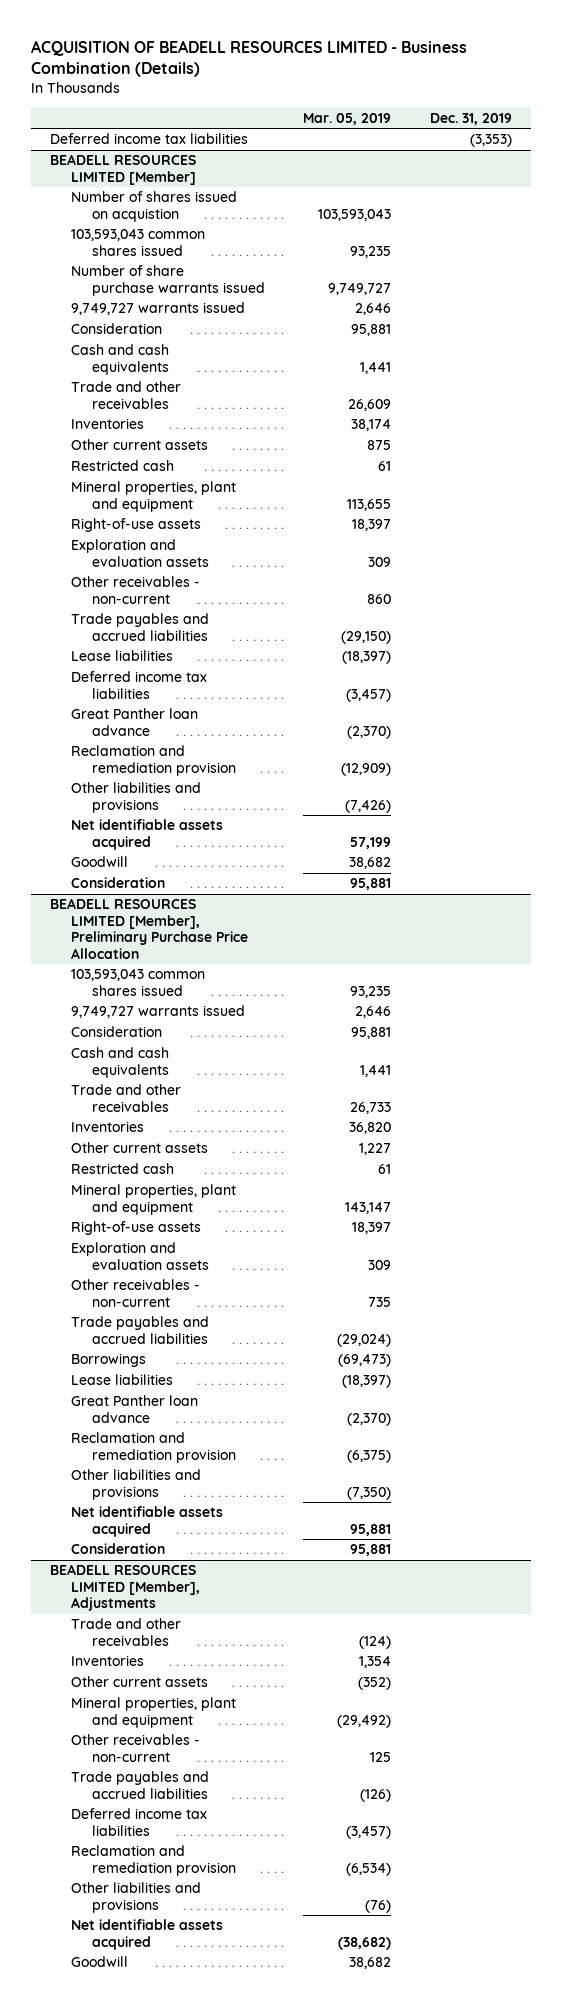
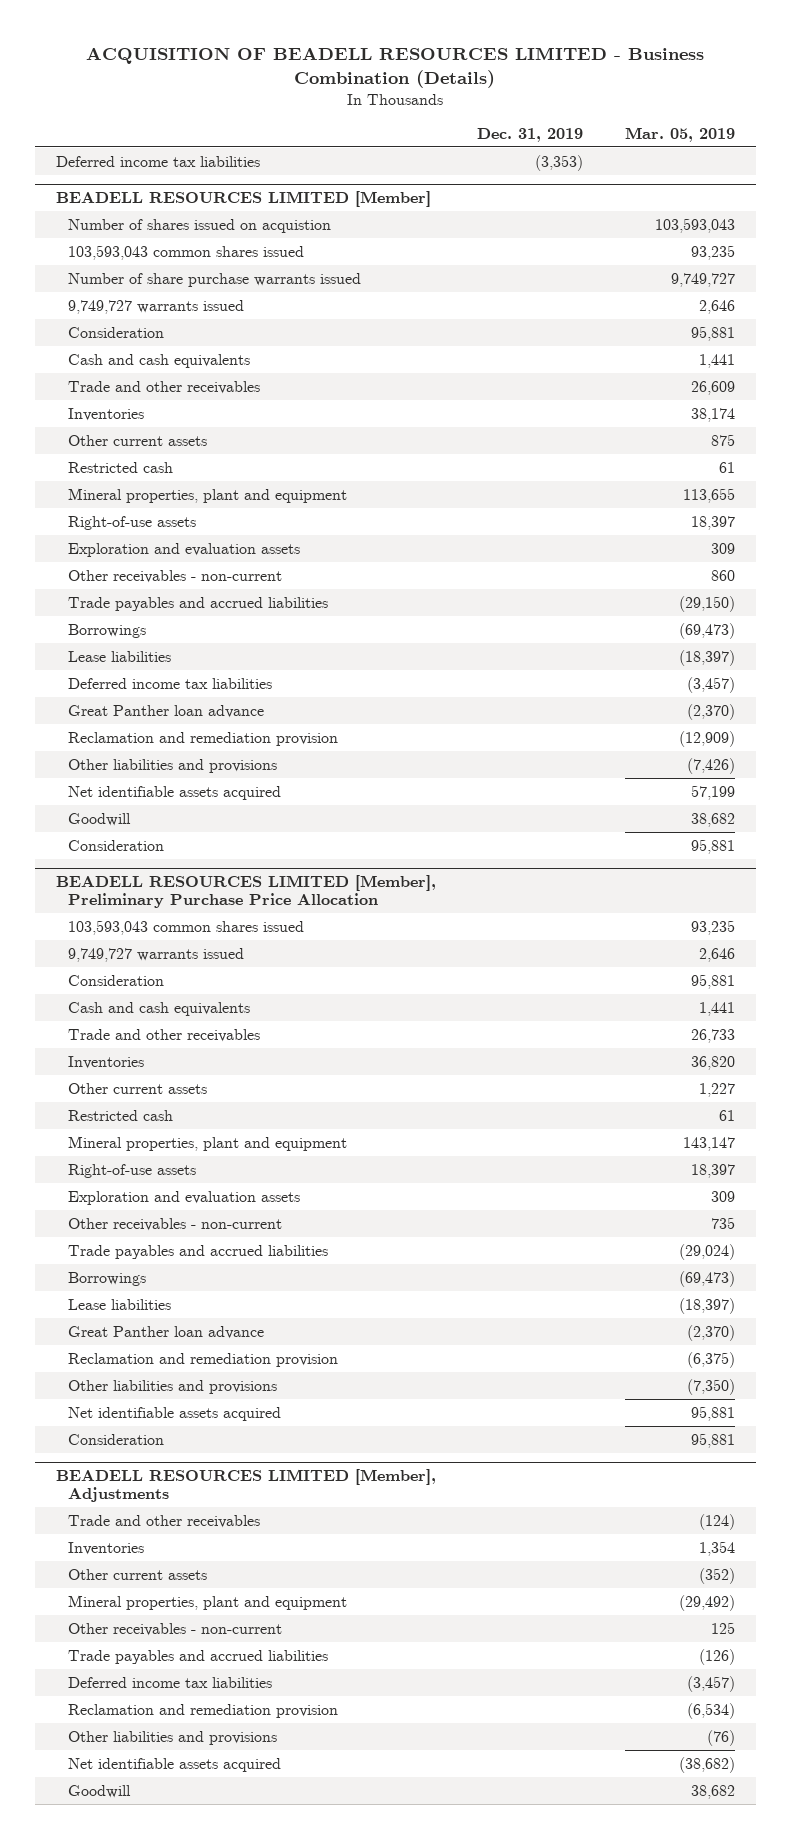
- | Mar. 05, 2019 | Dec. 31, 2019
+ | Dec. 31, 2019 | Mar. 05, 2019
@ BEADELL RESOURCES LIMITED [Member]
+ Borrowings | | (69,473)

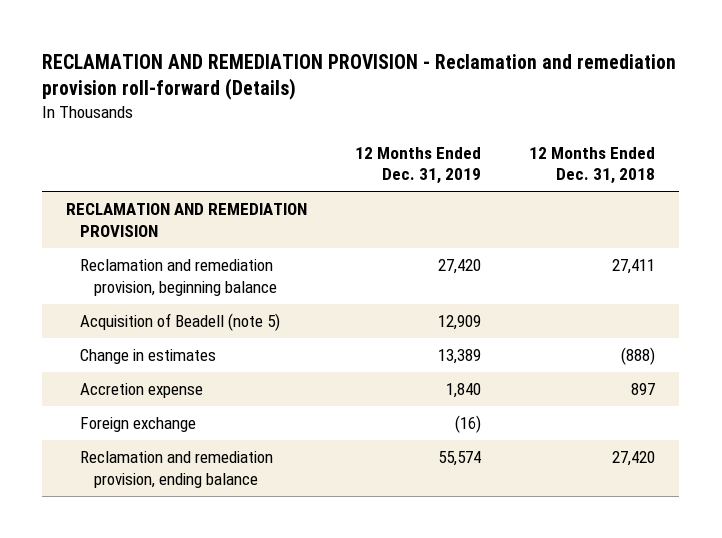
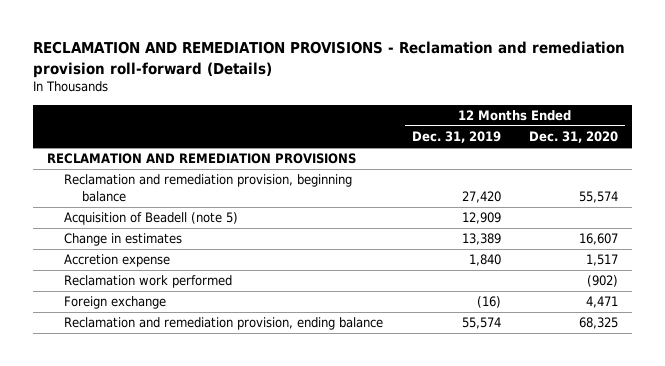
- RECLAMATION AND REMEDIATION PROVISION - Reclamation and remediation provision roll-forward (Details)
+ RECLAMATION AND REMEDIATION PROVISIONS - Reclamation and remediation provision roll-forward (Details)
- | 12 Months Ended Dec. 31, 2019 | 12 Months Ended Dec. 31, 2018
+ | 12 Months Ended Dec. 31, 2019 | 12 Months Ended Dec. 31, 2020
- RECLAMATION AND REMEDIATION PROVISION
+ RECLAMATION AND REMEDIATION PROVISIONS
+ Reclamation work performed | | (902)

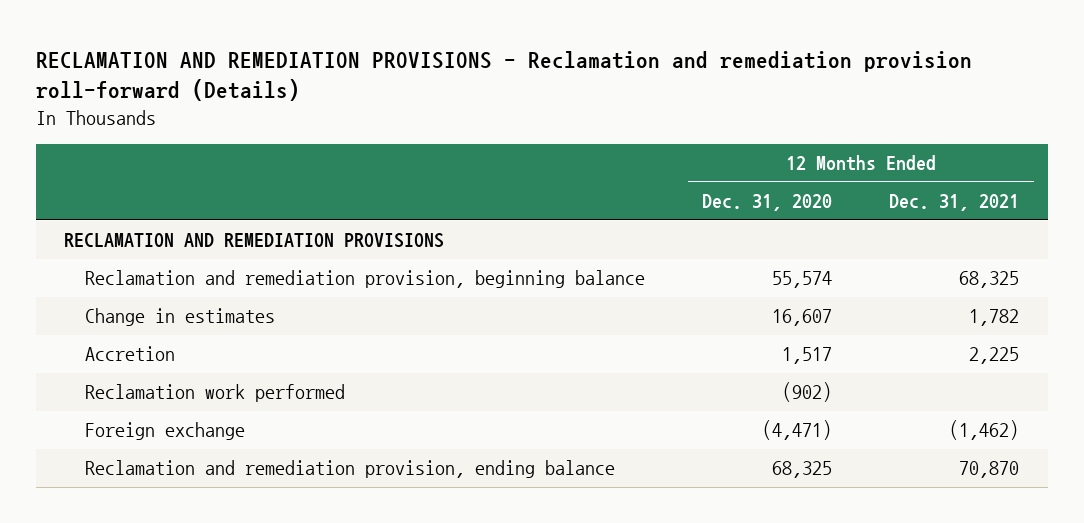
- | 12 Months Ended Dec. 31, 2019 | 12 Months Ended Dec. 31, 2020
+ | 12 Months Ended Dec. 31, 2020 | 12 Months Ended Dec. 31, 2021
- Acquisition of Beadell (note 5) | 12,909 |
- Accretion expense | 1,840 | 1,517
+ Accretion | 1,517 | 2,225
- Foreign exchange | (16) | 4,471
+ Foreign exchange | (4,471) | (1,462)

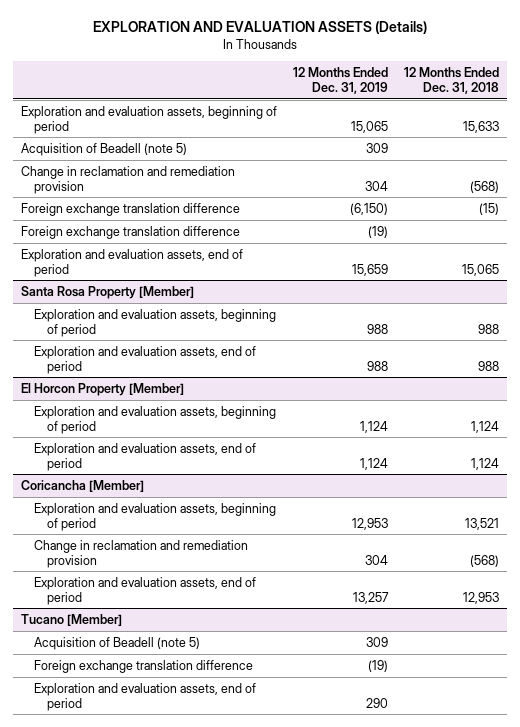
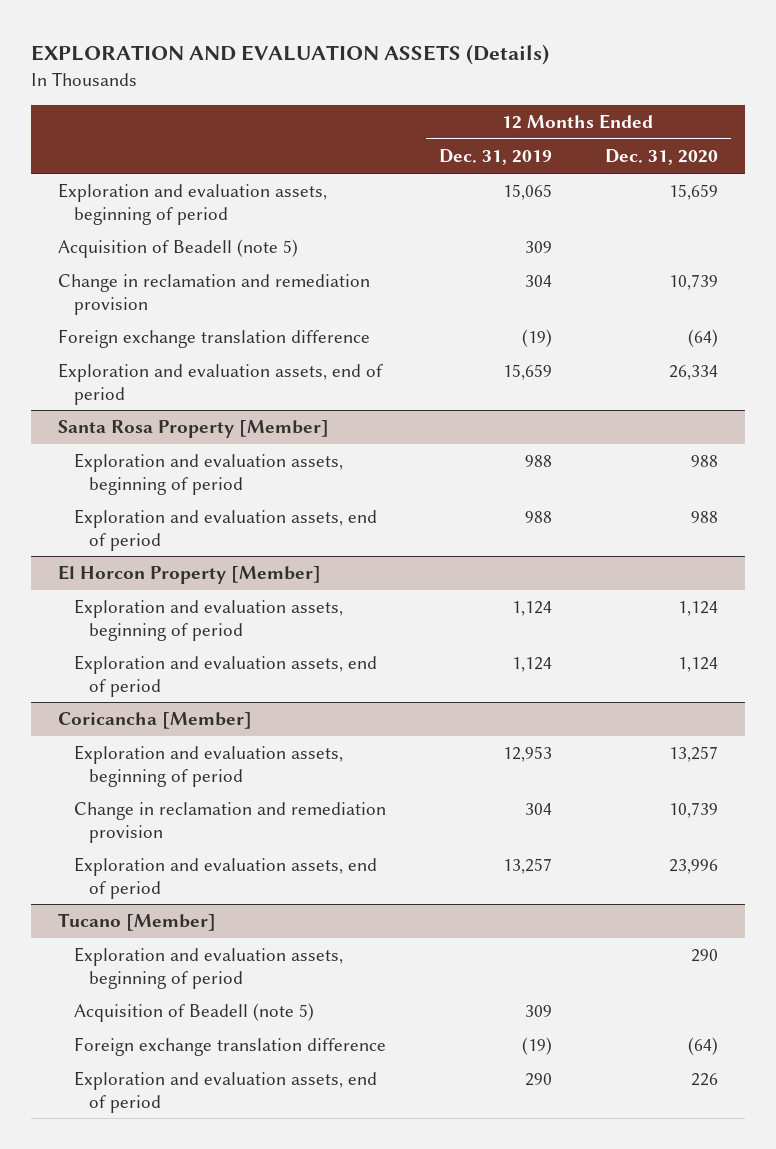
- | 12 Months Ended Dec. 31, 2019 | 12 Months Ended Dec. 31, 2018
+ | 12 Months Ended Dec. 31, 2019 | 12 Months Ended Dec. 31, 2020
- Foreign exchange translation difference | (6,150) | (15)
@ Tucano [Member]
+ Exploration and evaluation assets, beginning of period | | 290

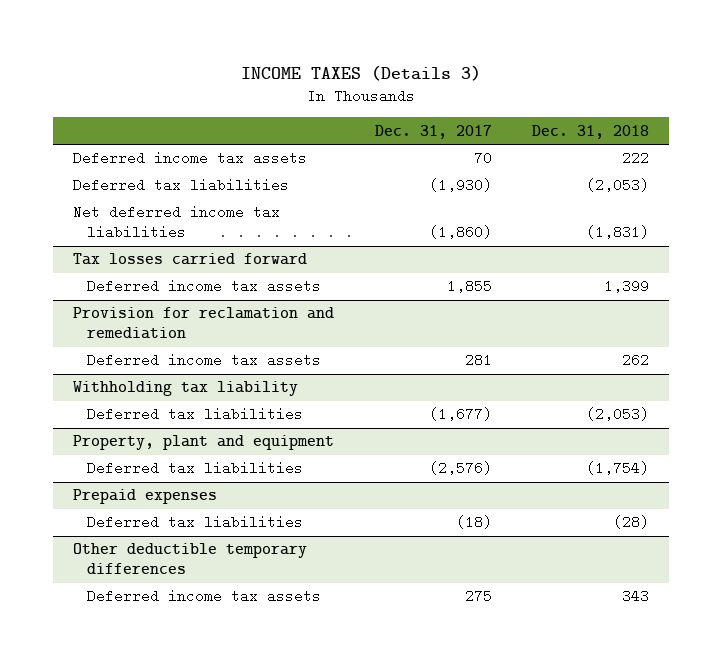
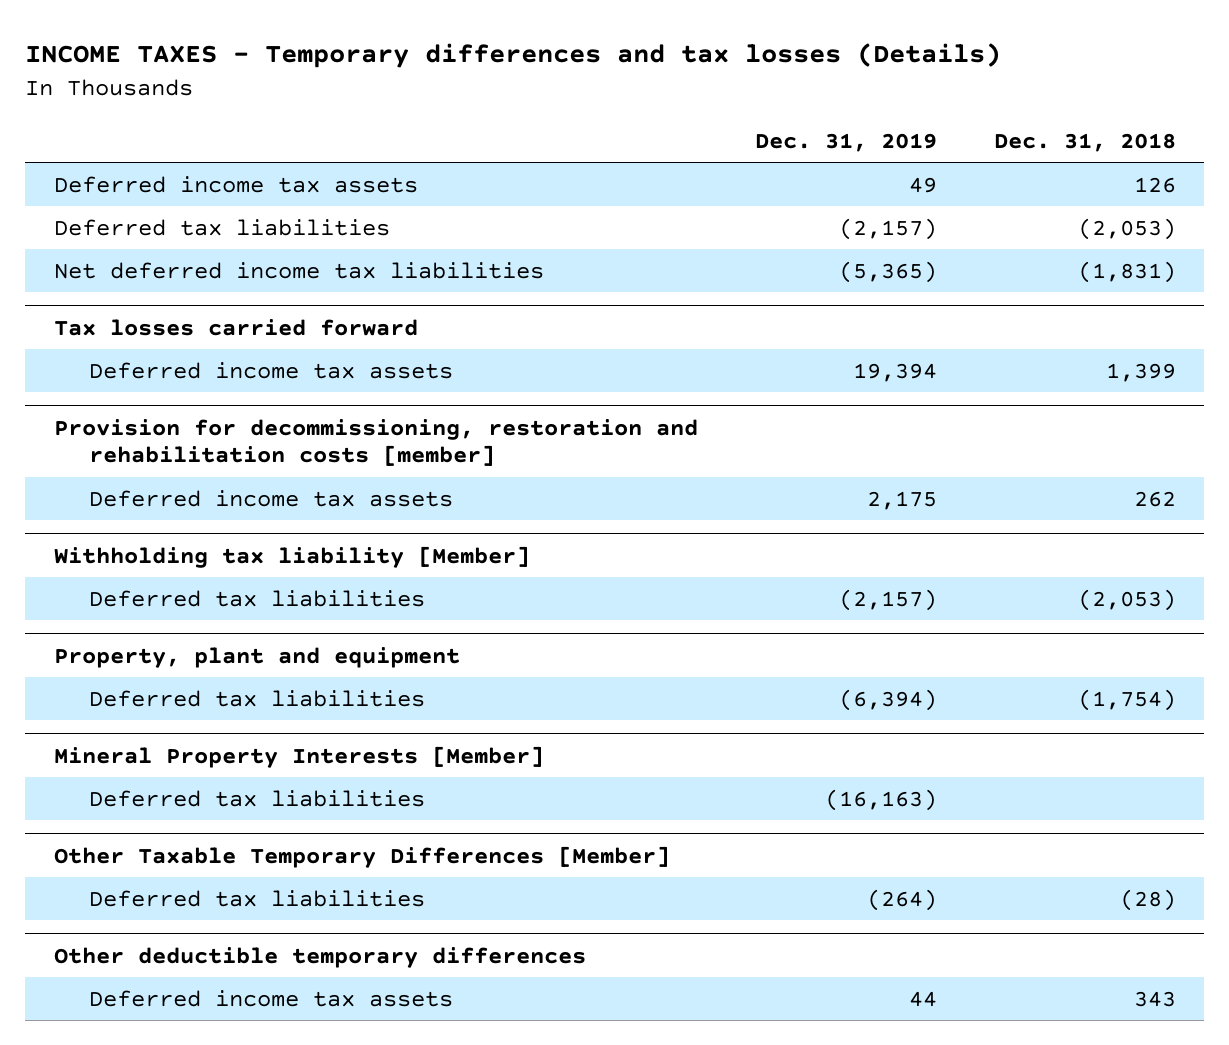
- INCOME TAXES (Details 3)
+ INCOME TAXES - Temporary differences and tax losses (Details)
- | Dec. 31, 2017 | Dec. 31, 2018
+ | Dec. 31, 2019 | Dec. 31, 2018
- Deferred income tax assets | 70 | 222
+ Deferred income tax assets | 49 | 126
- Provision for reclamation and remediation
+ Provision for decommissioning, restoration and rehabilitation costs [member]
- Withholding tax liability
+ Withholding tax liability [Member]
- Prepaid expenses
+ Mineral Property Interests [Member]
+ Deferred tax liabilities | (16,163) |
+ Other Taxable Temporary Differences [Member]

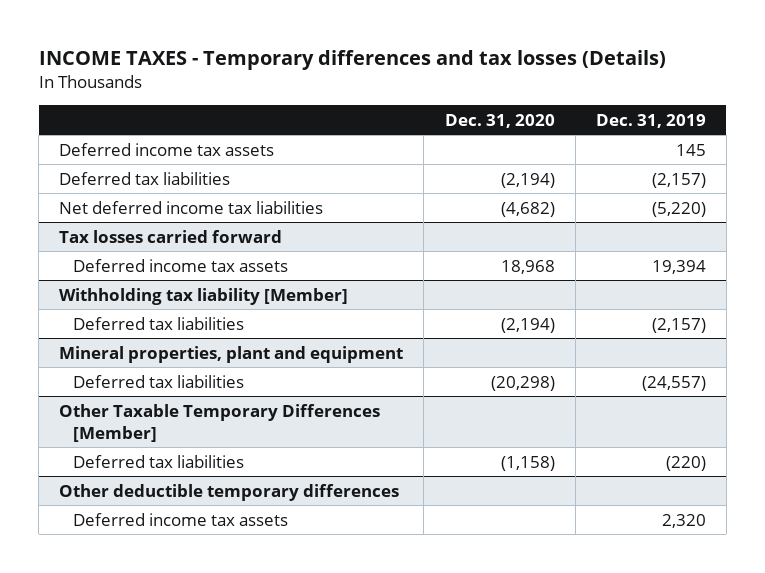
- | Dec. 31, 2019 | Dec. 31, 2018
+ | Dec. 31, 2020 | Dec. 31, 2019
- Deferred income tax assets | 49 | 126
+ Deferred income tax assets | | 145
- Net deferred income tax liabilities | (5,365) | (1,831)
+ Net deferred income tax liabilities | (4,682) | (5,220)
- Provision for decommissioning, restoration and rehabilitation costs [member]
- Deferred income tax assets | 2,175 | 262
- Property, plant and equipment
- Deferred tax liabilities | (6,394) | (1,754)
- Mineral Property Interests [Member]
- Deferred tax liabilities | (16,163) |
+ Mineral properties, plant and equipment
+ Deferred tax liabilities | (20,298) | (24,557)
@ Other Taxable Temporary Differences [Member]
- Deferred tax liabilities | (264) | (28)
+ Deferred tax liabilities | (1,158) | (220)
@ Other deductible temporary differences
- Deferred income tax assets | 44 | 343
+ Deferred income tax assets | | 2,320

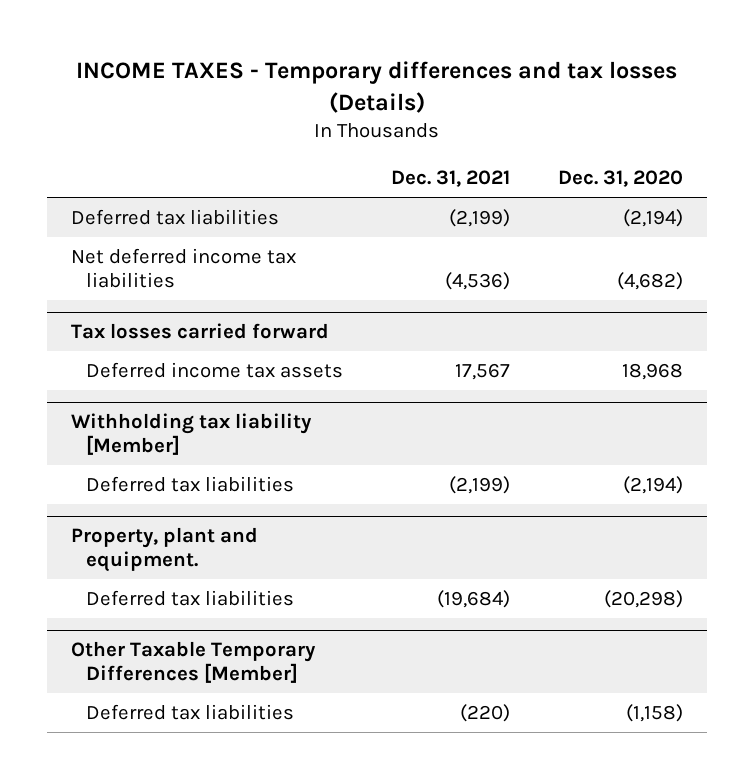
- | Dec. 31, 2020 | Dec. 31, 2019
+ | Dec. 31, 2021 | Dec. 31, 2020
- Deferred income tax assets | | 145
- Mineral properties, plant and equipment
+ Property, plant and equipment.
- Other deductible temporary differences
- Deferred income tax assets | | 2,320

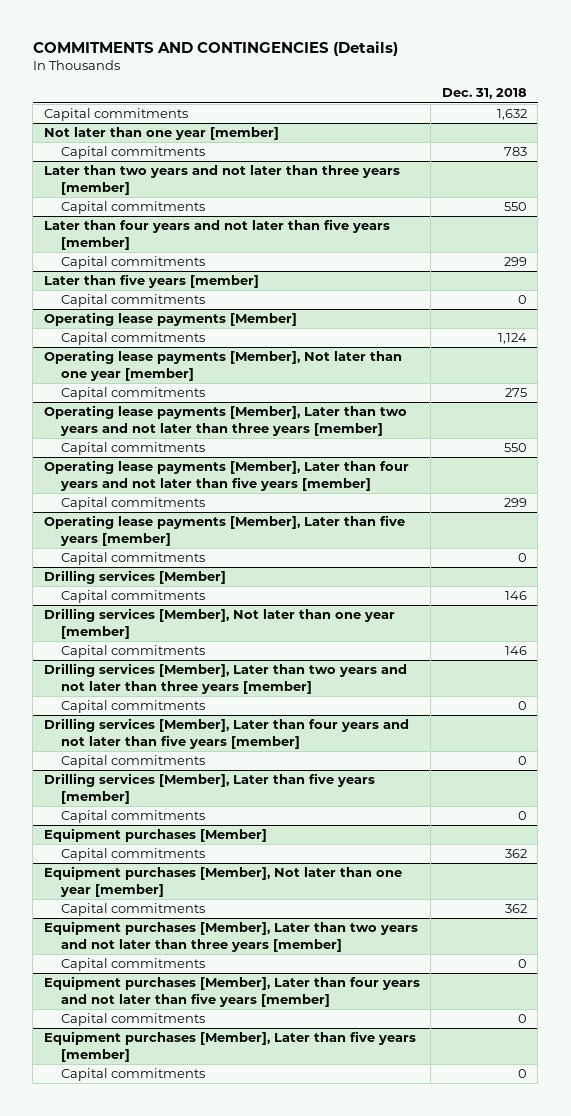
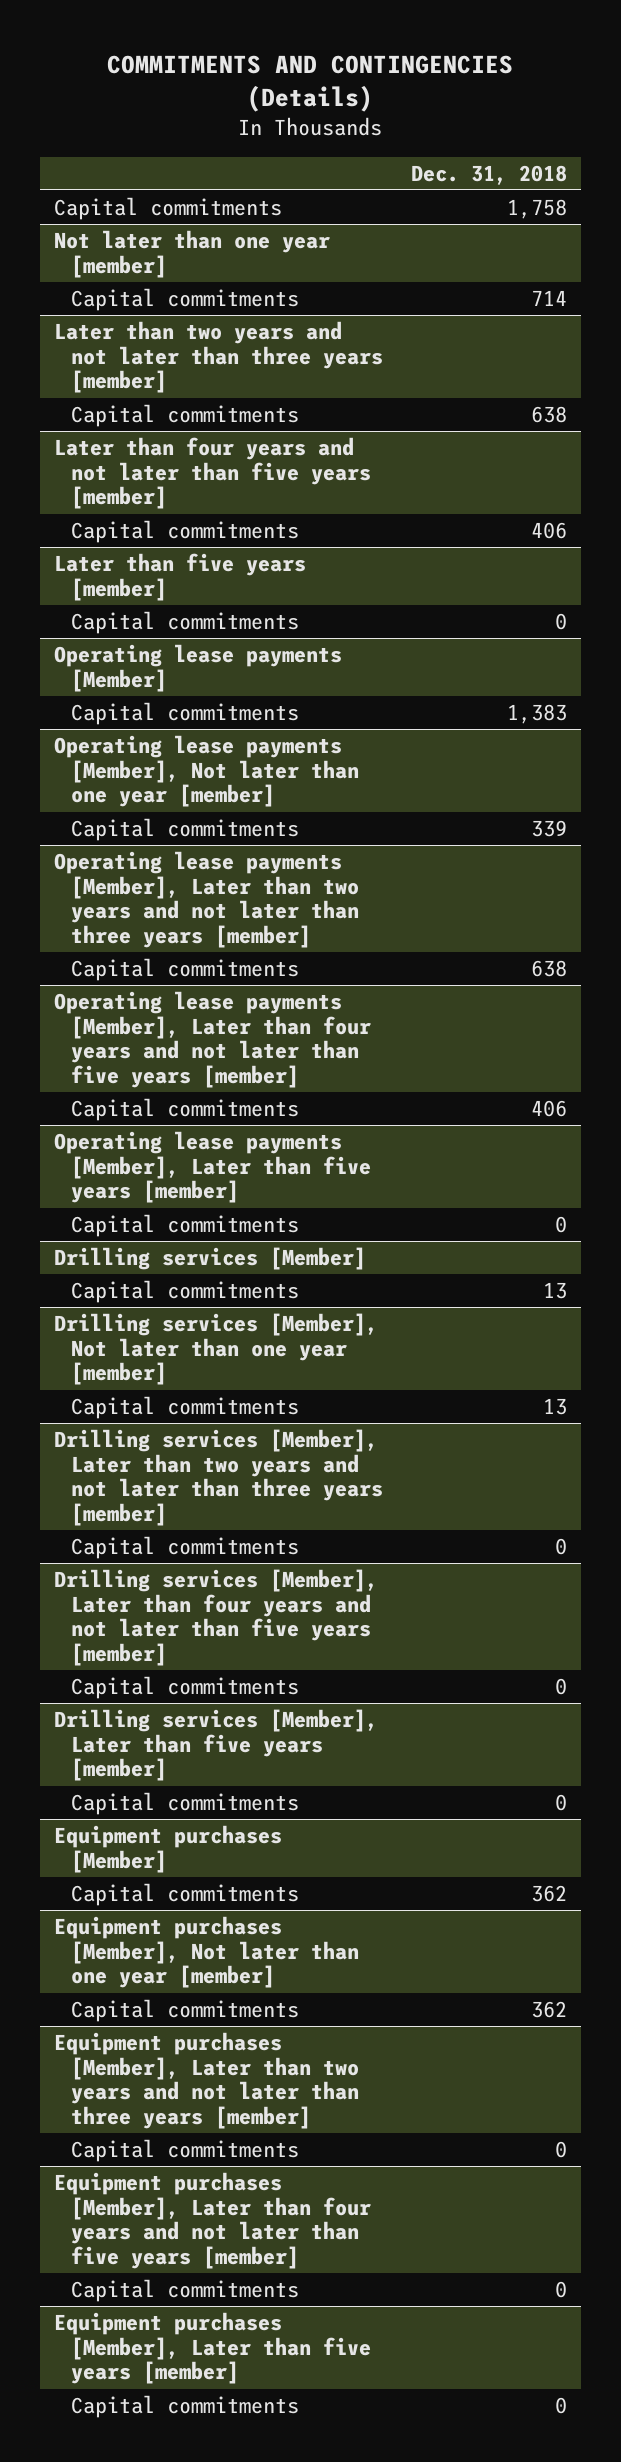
- Capital commitments | 1,632
+ Capital commitments | 1,758
@ Not later than one year [member]
- Capital commitments | 783
+ Capital commitments | 714
@ Later than two years and not later than three years [member]
- Capital commitments | 550
+ Capital commitments | 638
@ Later than four years and not later than five years [member]
- Capital commitments | 299
+ Capital commitments | 406
@ Operating lease payments [Member]
- Capital commitments | 1,124
+ Capital commitments | 1,383
@ Operating lease payments [Member], Not later than one year [member]
- Capital commitments | 275
+ Capital commitments | 339
@ Operating lease payments [Member], Later than two years and not later than three years [member]
- Capital commitments | 550
+ Capital commitments | 638
@ Operating lease payments [Member], Later than four years and not later than five years [member]
- Capital commitments | 299
+ Capital commitments | 406
@ Drilling services [Member]
- Capital commitments | 146
+ Capital commitments | 13
@ Drilling services [Member], Not later than one year [member]
- Capital commitments | 146
+ Capital commitments | 13

